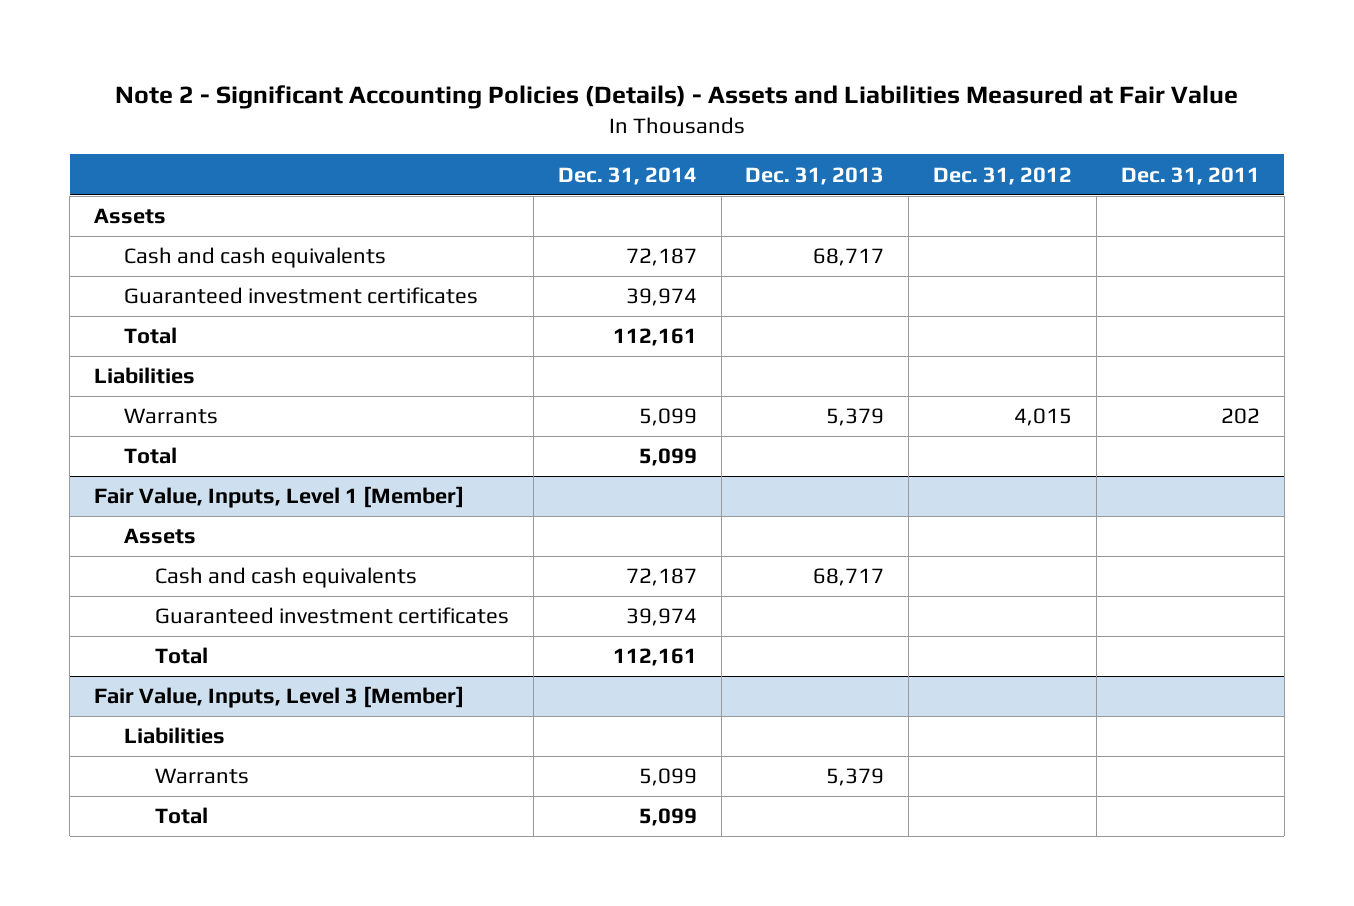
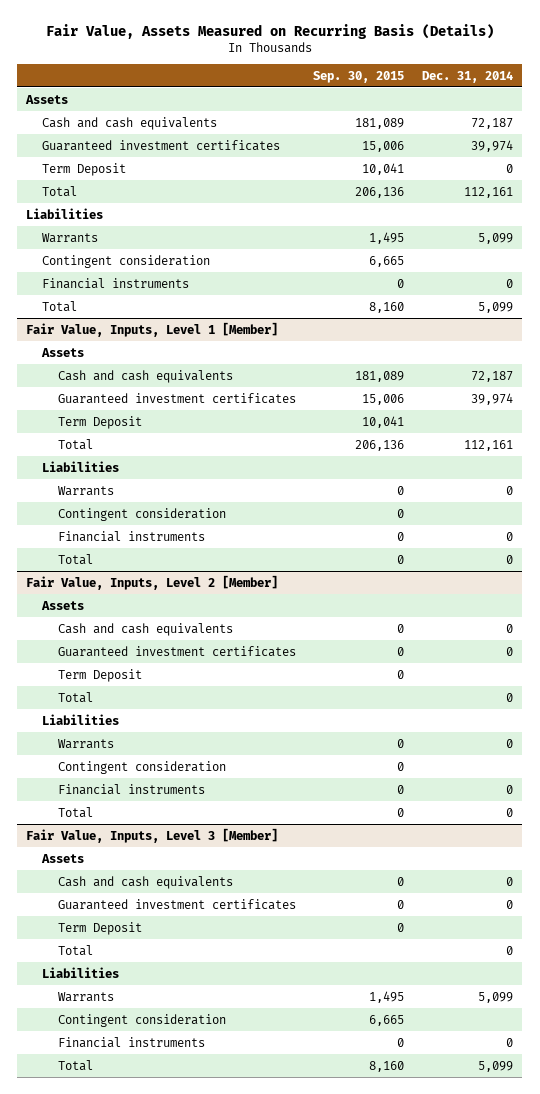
- Note 2 - Significant Accounting Policies (Details) - Assets and Liabilities Measured at Fair Value
+ Fair Value, Assets Measured on Recurring Basis (Details)
- | Dec. 31, 2014 | Dec. 31, 2013 | Dec. 31, 2012 | Dec. 31, 2011
+ | Sep. 30, 2015 | Dec. 31, 2014
+ Term Deposit | 10,041 | 0
+ Contingent consideration | 6,665 |
+ Financial instruments | 0 | 0
@ Fair Value, Inputs, Level 1 [Member]
+ Term Deposit | 10,041 |
+ Liabilities
+ Warrants | 0 | 0
+ Contingent consideration | 0 |
+ Financial instruments | 0 | 0
+ Total | 0 | 0
+ Fair Value, Inputs, Level 2 [Member]
+ Assets
+ Cash and cash equivalents | 0 | 0
+ Guaranteed investment certificates | 0 | 0
+ Term Deposit | 0 |
+ Total | | 0
+ Liabilities
+ Warrants | 0 | 0
+ Contingent consideration | 0 |
+ Financial instruments | 0 | 0
+ Total | 0 | 0
@ Fair Value, Inputs, Level 3 [Member]
+ Assets
+ Cash and cash equivalents | 0 | 0
+ Guaranteed investment certificates | 0 | 0
+ Term Deposit | 0 |
+ Total | | 0
+ Contingent consideration | 6,665 |
+ Financial instruments | 0 | 0

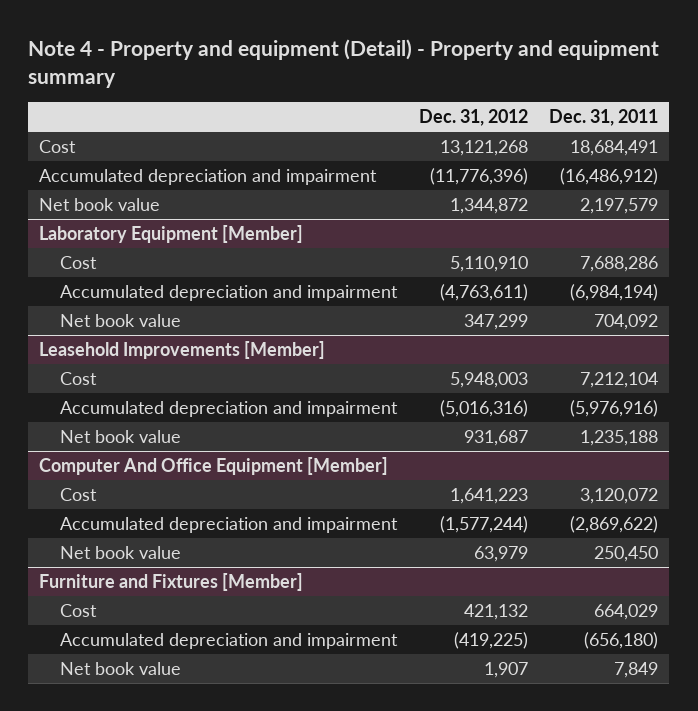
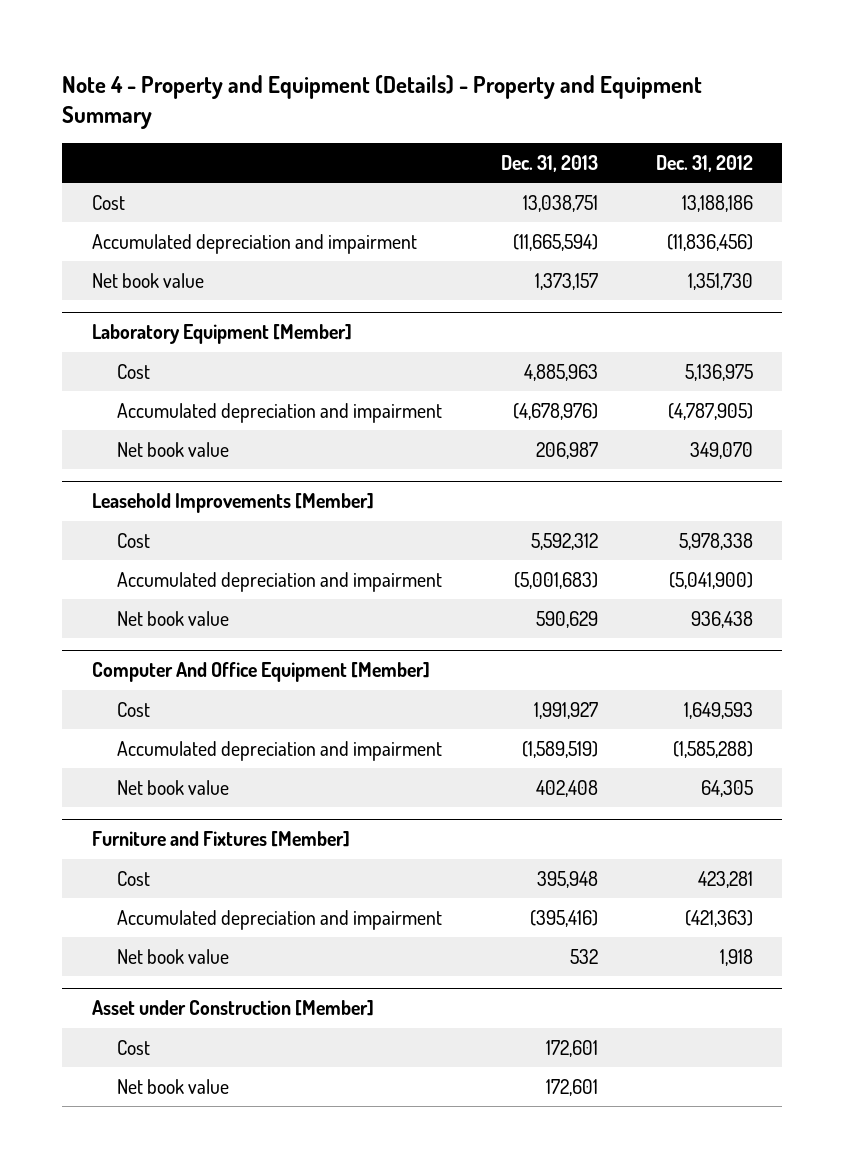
- Note 4 - Property and equipment (Detail) - Property and equipment summary
+ Note 4 - Property and Equipment (Details) - Property and Equipment Summary
- | Dec. 31, 2012 | Dec. 31, 2011
+ | Dec. 31, 2013 | Dec. 31, 2012
- Cost | 13,121,268 | 18,684,491
- Accumulated depreciation and impairment | (11,776,396) | (16,486,912)
- Net book value | 1,344,872 | 2,197,579
+ Cost | 13,038,751 | 13,188,186
+ Accumulated depreciation and impairment | (11,665,594) | (11,836,456)
+ Net book value | 1,373,157 | 1,351,730
@ Laboratory Equipment [Member]
- Cost | 5,110,910 | 7,688,286
- Accumulated depreciation and impairment | (4,763,611) | (6,984,194)
- Net book value | 347,299 | 704,092
+ Cost | 4,885,963 | 5,136,975
+ Accumulated depreciation and impairment | (4,678,976) | (4,787,905)
+ Net book value | 206,987 | 349,070
@ Leasehold Improvements [Member]
- Cost | 5,948,003 | 7,212,104
- Accumulated depreciation and impairment | (5,016,316) | (5,976,916)
- Net book value | 931,687 | 1,235,188
+ Cost | 5,592,312 | 5,978,338
+ Accumulated depreciation and impairment | (5,001,683) | (5,041,900)
+ Net book value | 590,629 | 936,438
@ Computer And Office Equipment [Member]
- Cost | 1,641,223 | 3,120,072
- Accumulated depreciation and impairment | (1,577,244) | (2,869,622)
- Net book value | 63,979 | 250,450
+ Cost | 1,991,927 | 1,649,593
+ Accumulated depreciation and impairment | (1,589,519) | (1,585,288)
+ Net book value | 402,408 | 64,305
@ Furniture and Fixtures [Member]
- Cost | 421,132 | 664,029
- Accumulated depreciation and impairment | (419,225) | (656,180)
- Net book value | 1,907 | 7,849
+ Cost | 395,948 | 423,281
+ Accumulated depreciation and impairment | (395,416) | (421,363)
+ Net book value | 532 | 1,918
+ Asset under Construction [Member]
+ Cost | 172,601 |
+ Net book value | 172,601 |

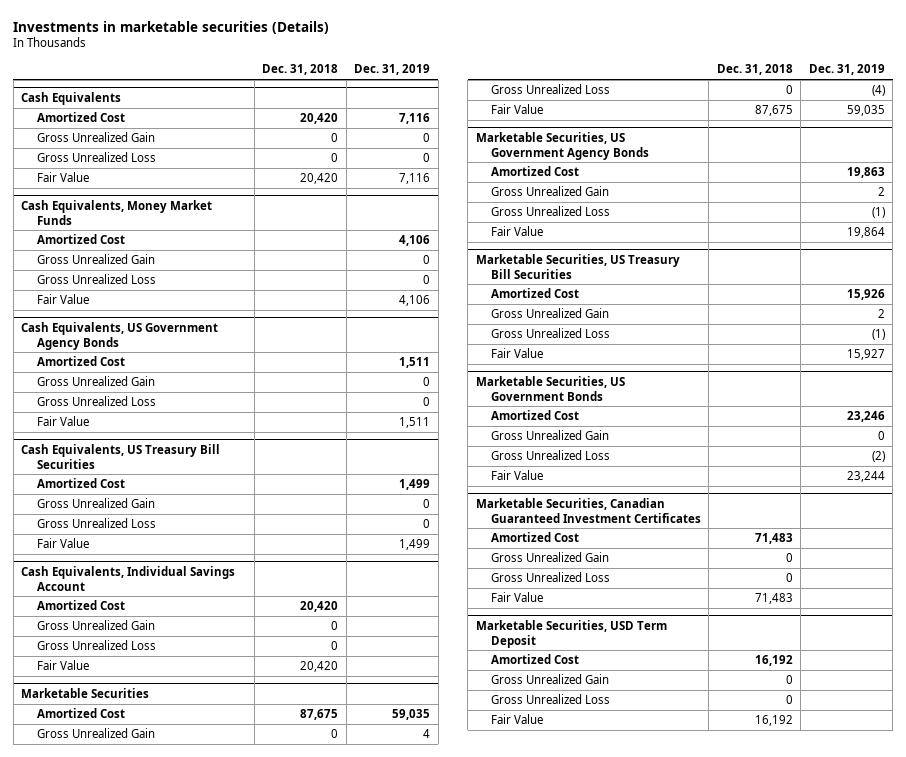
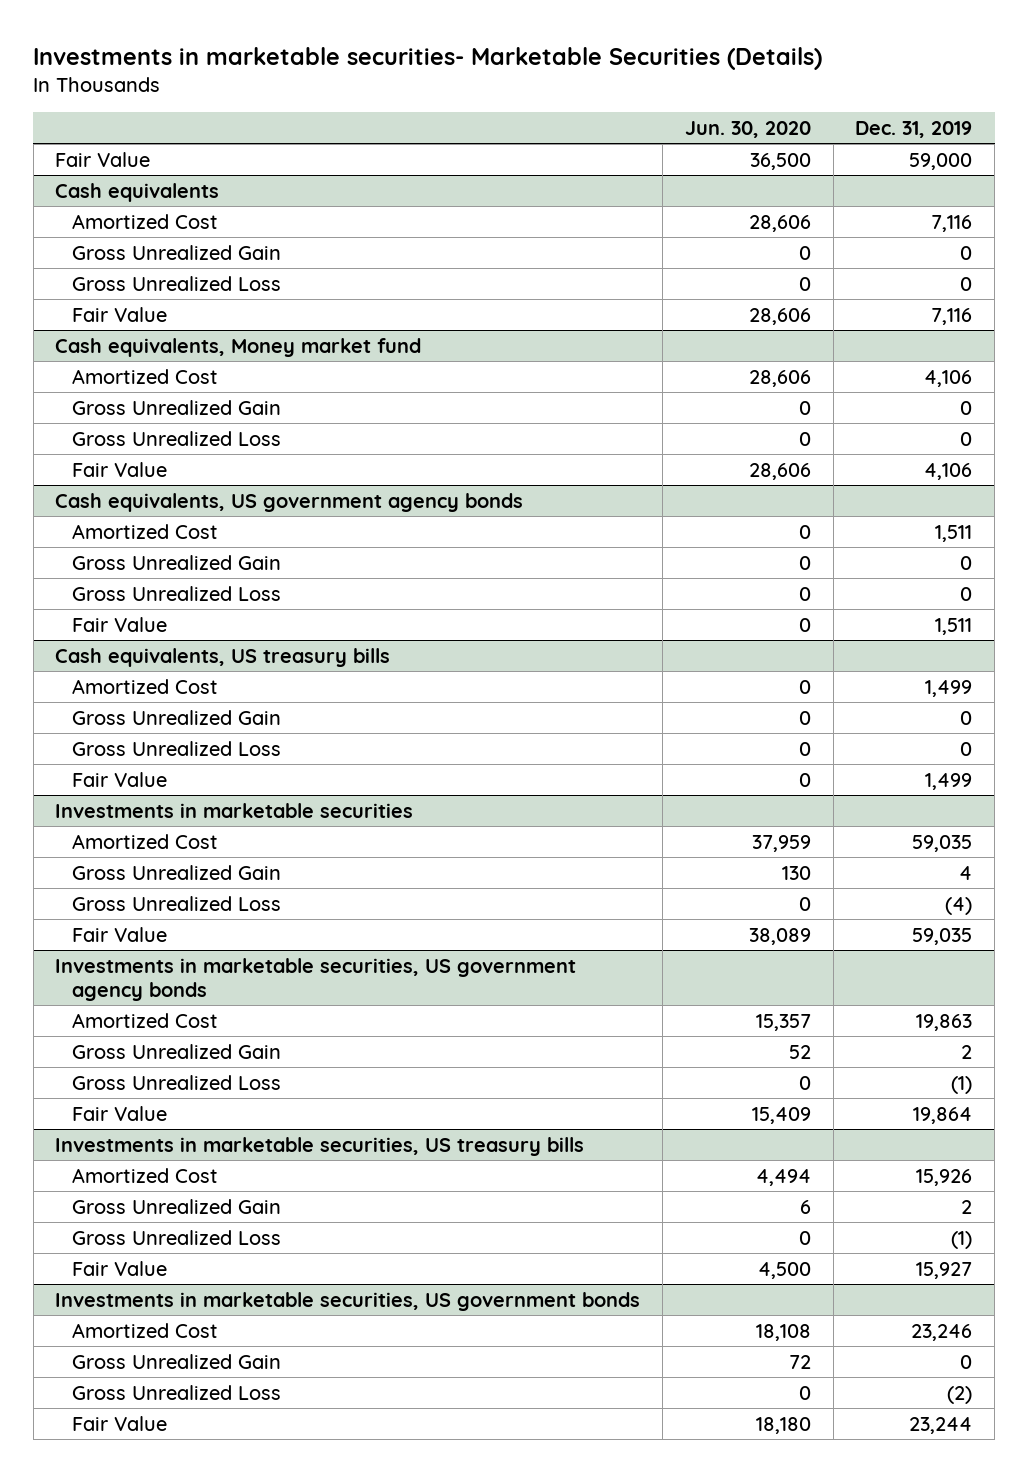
- Investments in marketable securities (Details)
+ Investments in marketable securities- Marketable Securities (Details)
- | Dec. 31, 2018 | Dec. 31, 2019
+ | Jun. 30, 2020 | Dec. 31, 2019
- Cash Equivalents
+ Fair Value | 36,500 | 59,000
+ Cash equivalents
- Cash Equivalents, Money Market Funds
+ Cash equivalents, Money market fund
- Cash Equivalents, US Government Agency Bonds
+ Cash equivalents, US government agency bonds
- Cash Equivalents, US Treasury Bill Securities
+ Cash equivalents, US treasury bills
- Cash Equivalents, Individual Savings Account
- Amortized Cost | 20,420 |
- Gross Unrealized Gain | 0 |
- Gross Unrealized Loss | 0 |
- Fair Value | 20,420 |
- Marketable Securities
+ Investments in marketable securities
- Marketable Securities, US Government Agency Bonds
+ Investments in marketable securities, US government agency bonds
- Marketable Securities, US Treasury Bill Securities
+ Investments in marketable securities, US treasury bills
- Marketable Securities, US Government Bonds
+ Investments in marketable securities, US government bonds
- Marketable Securities, Canadian Guaranteed Investment Certificates
- Amortized Cost | 71,483 |
- Gross Unrealized Gain | 0 |
- Gross Unrealized Loss | 0 |
- Fair Value | 71,483 |
- Marketable Securities, USD Term Deposit
- Amortized Cost | 16,192 |
- Gross Unrealized Gain | 0 |
- Gross Unrealized Loss | 0 |
- Fair Value | 16,192 |

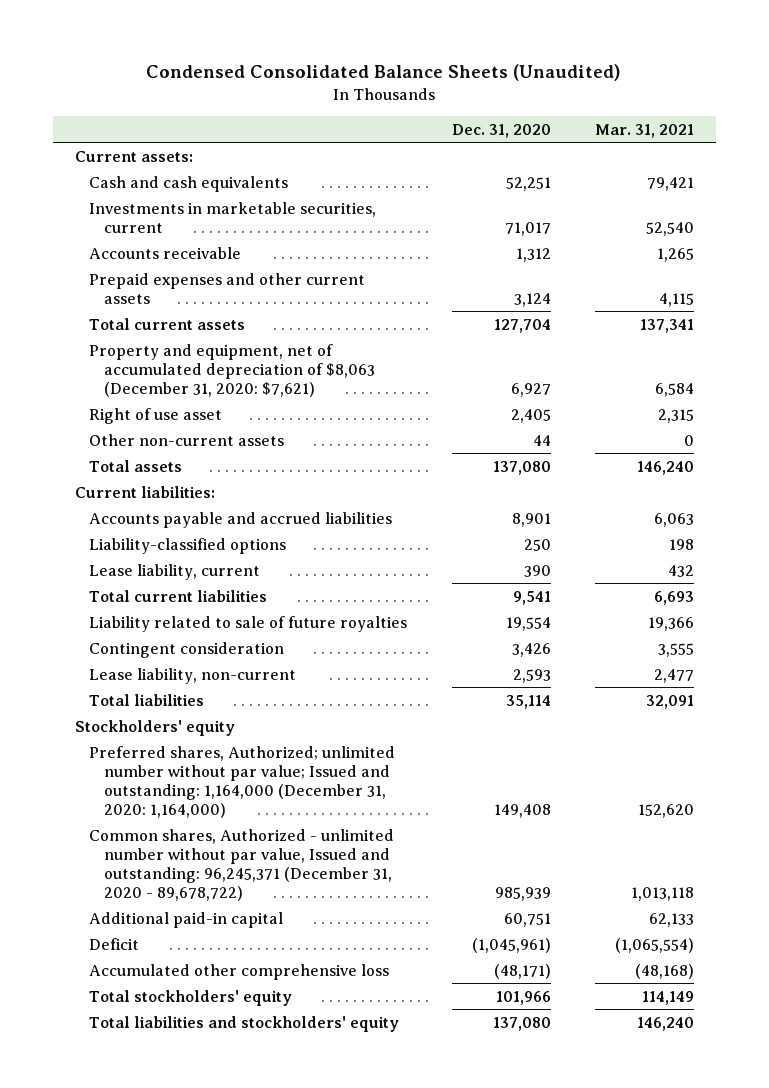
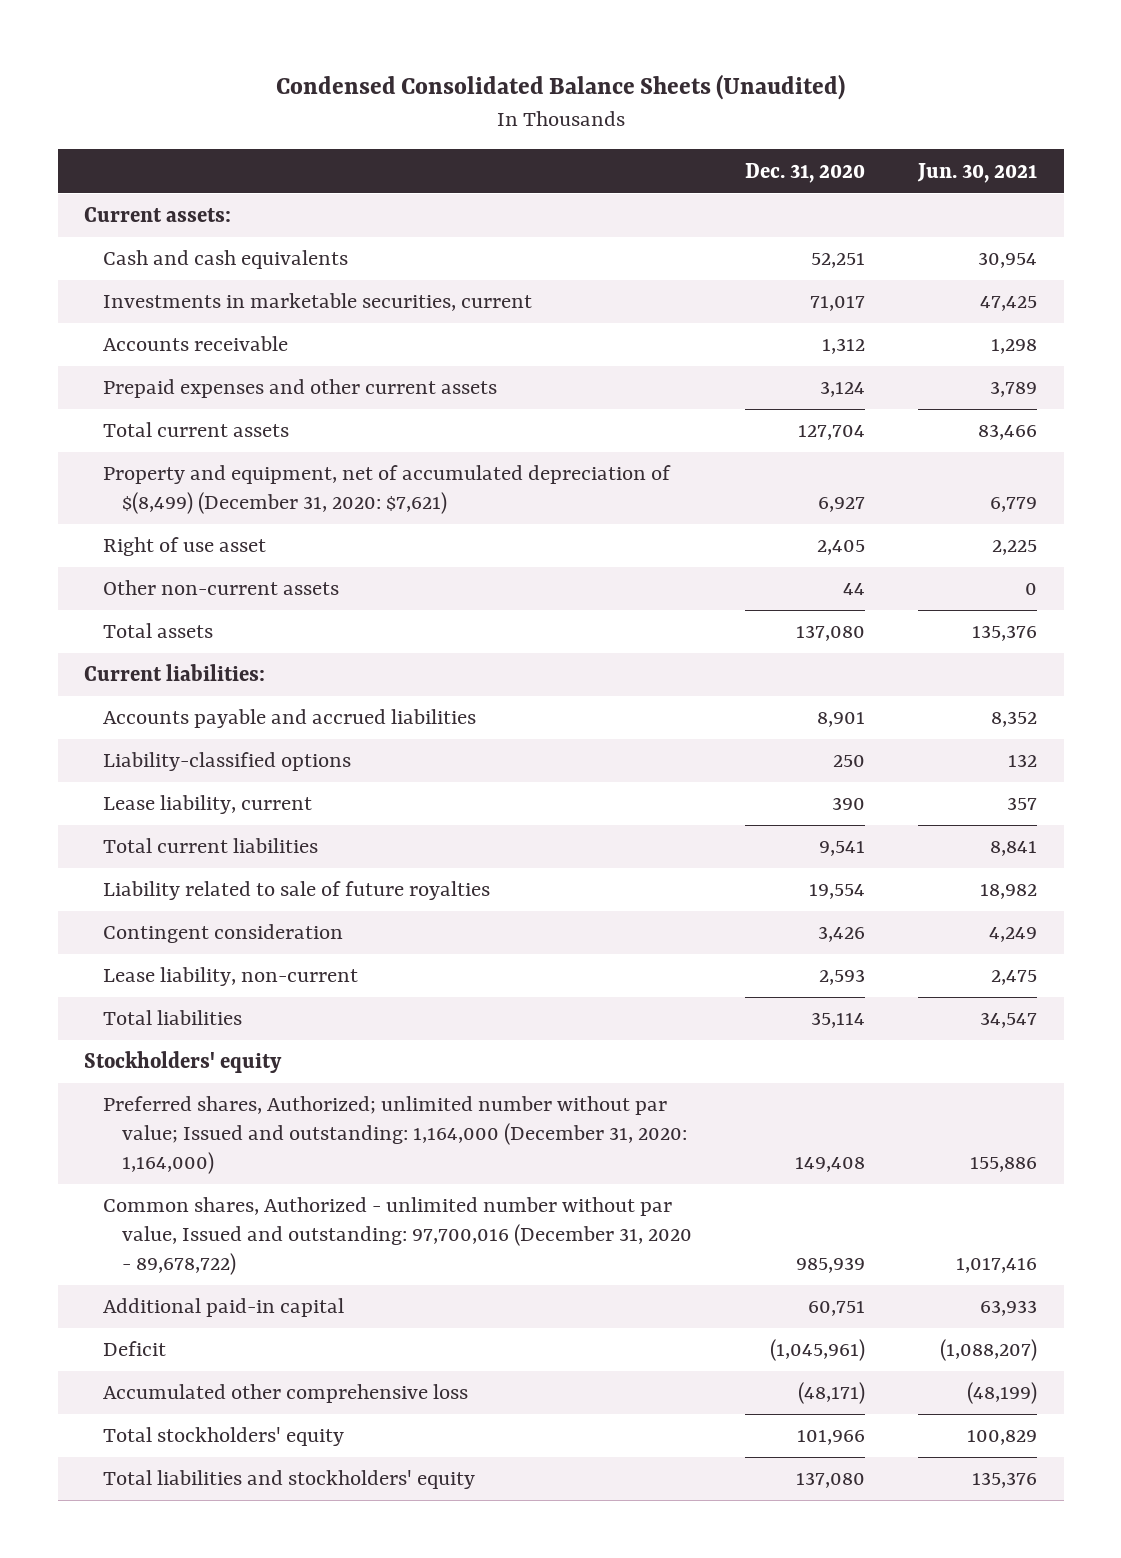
- | Dec. 31, 2020 | Mar. 31, 2021
+ | Dec. 31, 2020 | Jun. 30, 2021
- Property and equipment, net of accumulated depreciation of $8,063 (December 31, 2020: $7,621) | 6,927 | 6,584
+ Property and equipment, net of accumulated depreciation of $(8,499) (December 31, 2020: $7,621) | 6,927 | 6,779
- Common shares, Authorized - unlimited number without par value, Issued and outstanding: 96,245,371 (December 31, 2020 - 89,678,722) | 985,939 | 1,013,118
+ Common shares, Authorized - unlimited number without par value, Issued and outstanding: 97,700,016 (December 31, 2020 - 89,678,722) | 985,939 | 1,017,416

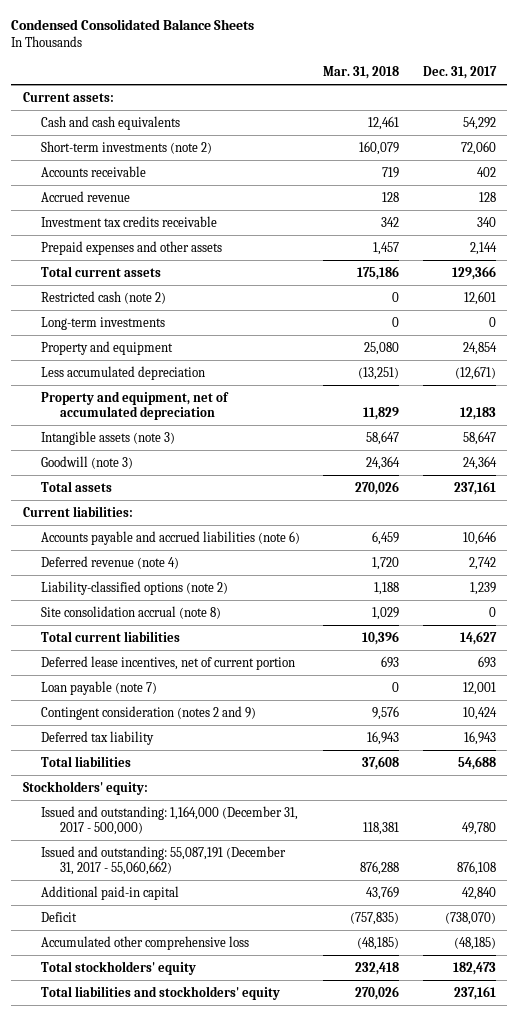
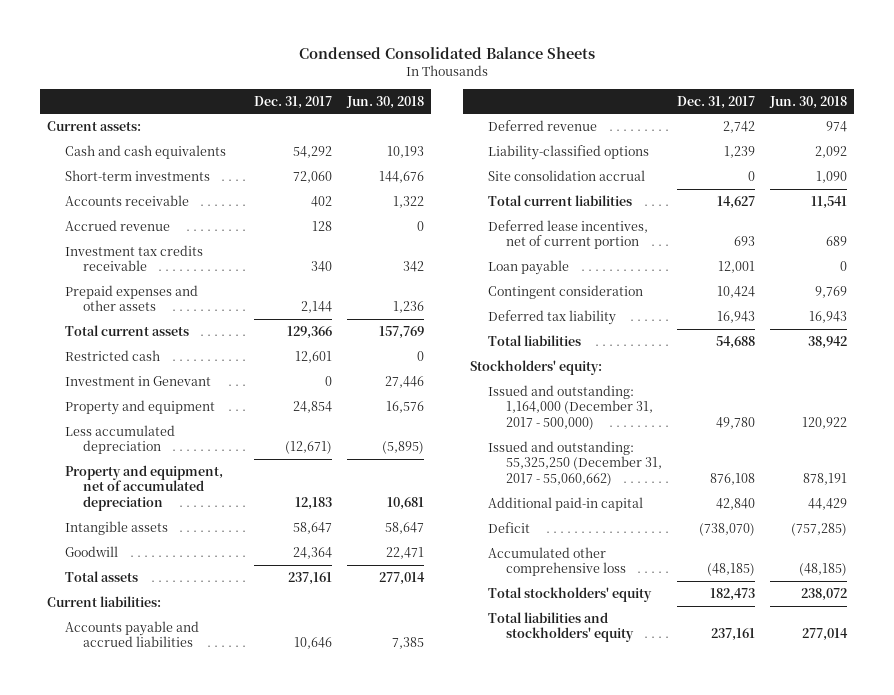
- | Mar. 31, 2018 | Dec. 31, 2017
+ | Dec. 31, 2017 | Jun. 30, 2018
- Short-term investments (note 2) | 160,079 | 72,060
+ Short-term investments | 72,060 | 144,676
- Restricted cash (note 2) | 0 | 12,601
- Long-term investments | 0 | 0
+ Restricted cash | 12,601 | 0
+ Investment in Genevant | 0 | 27,446
- Intangible assets (note 3) | 58,647 | 58,647
- Goodwill (note 3) | 24,364 | 24,364
+ Intangible assets | 58,647 | 58,647
+ Goodwill | 24,364 | 22,471
- Accounts payable and accrued liabilities (note 6) | 6,459 | 10,646
- Deferred revenue (note 4) | 1,720 | 2,742
- Liability-classified options (note 2) | 1,188 | 1,239
- Site consolidation accrual (note 8) | 1,029 | 0
+ Accounts payable and accrued liabilities | 10,646 | 7,385
+ Deferred revenue | 2,742 | 974
+ Liability-classified options | 1,239 | 2,092
+ Site consolidation accrual | 0 | 1,090
- Loan payable (note 7) | 0 | 12,001
- Contingent consideration (notes 2 and 9) | 9,576 | 10,424
+ Loan payable | 12,001 | 0
+ Contingent consideration | 10,424 | 9,769
- Issued and outstanding: 55,087,191 (December 31, 2017 - 55,060,662) | 876,288 | 876,108
+ Issued and outstanding: 55,325,250 (December 31, 2017 - 55,060,662) | 876,108 | 878,191

